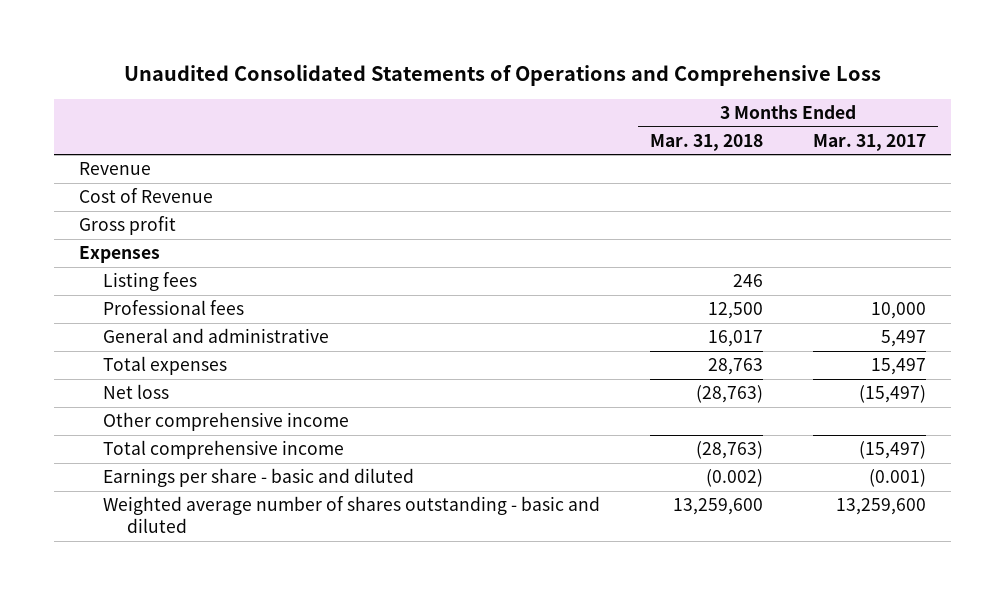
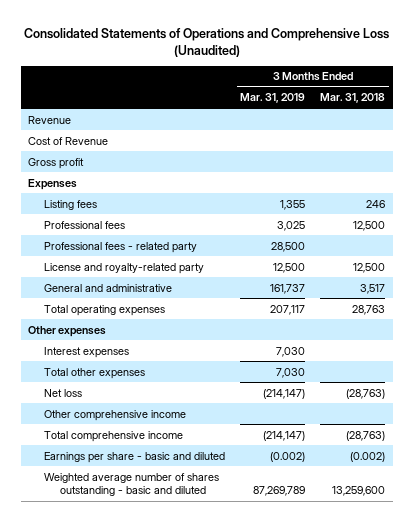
- Unaudited Consolidated Statements of Operations and Comprehensive Loss
+ Consolidated Statements of Operations and Comprehensive Loss (Unaudited)
- | 3 Months Ended Mar. 31, 2018 | 3 Months Ended Mar. 31, 2017
+ | 3 Months Ended Mar. 31, 2019 | 3 Months Ended Mar. 31, 2018
- General and administrative | 16,017 | 5,497
- Total expenses | 28,763 | 15,497
+ Professional fees - related party | 28,500 |
+ License and royalty-related party | 12,500 | 12,500
+ General and administrative | 161,737 | 3,517
+ Total operating expenses | 207,117 | 28,763
+ Other expenses
+ Interest expenses | 7,030 |
+ Total other expenses | 7,030 |

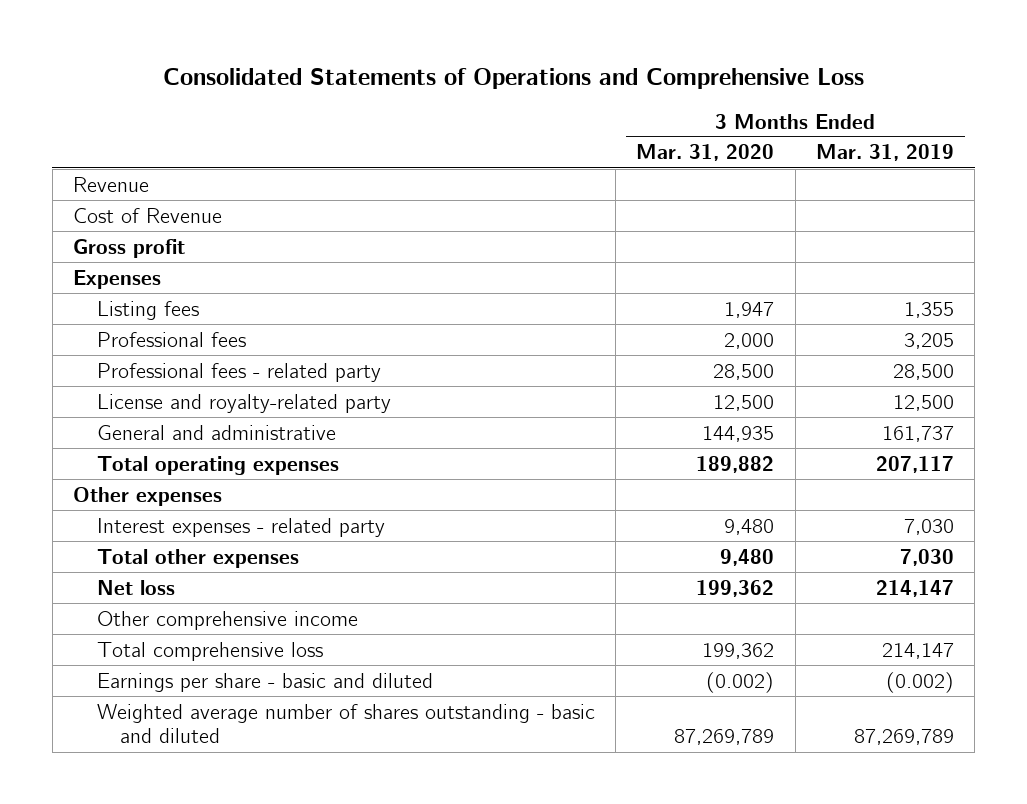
- Consolidated Statements of Operations and Comprehensive Loss (Unaudited)
+ Consolidated Statements of Operations and Comprehensive Loss
- | 3 Months Ended Mar. 31, 2019 | 3 Months Ended Mar. 31, 2018
+ | 3 Months Ended Mar. 31, 2020 | 3 Months Ended Mar. 31, 2019
- Professional fees | 3,025 | 12,500
+ Professional fees | 2,000 | 3,205
- Interest expenses | 7,030 |
+ Interest expenses - related party | 9,480 | 7,030
- Net loss | (214,147) | (28,763)
+ Net loss | 199,362 | 214,147
- Total comprehensive income | (214,147) | (28,763)
+ Total comprehensive loss | 199,362 | 214,147

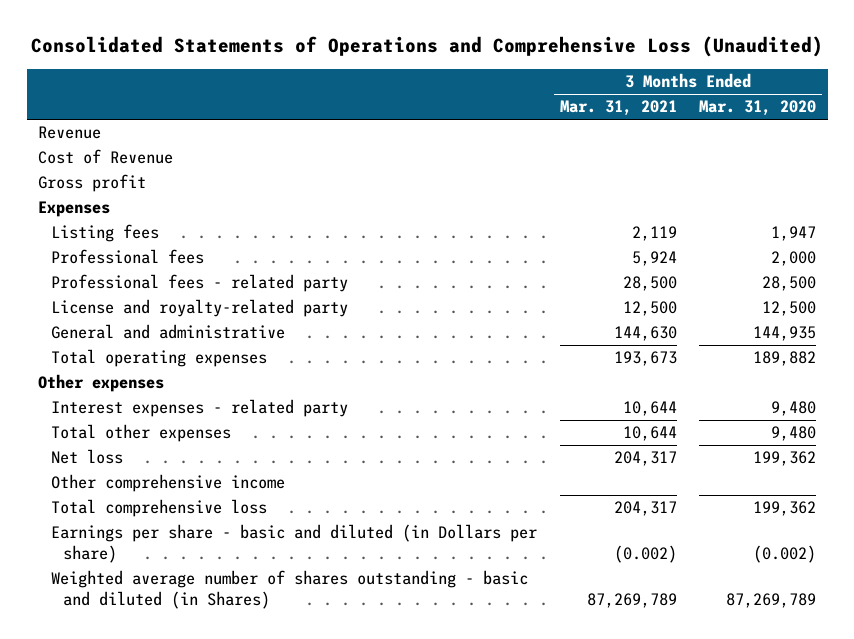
- Consolidated Statements of Operations and Comprehensive Loss
+ Consolidated Statements of Operations and Comprehensive Loss (Unaudited)
- | 3 Months Ended Mar. 31, 2020 | 3 Months Ended Mar. 31, 2019
+ | 3 Months Ended Mar. 31, 2021 | 3 Months Ended Mar. 31, 2020
- Earnings per share - basic and diluted | (0.002) | (0.002)
- Weighted average number of shares outstanding - basic and diluted | 87,269,789 | 87,269,789
+ Earnings per share - basic and diluted (in Dollars per share) | (0.002) | (0.002)
+ Weighted average number of shares outstanding - basic and diluted (in Shares) | 87,269,789 | 87,269,789

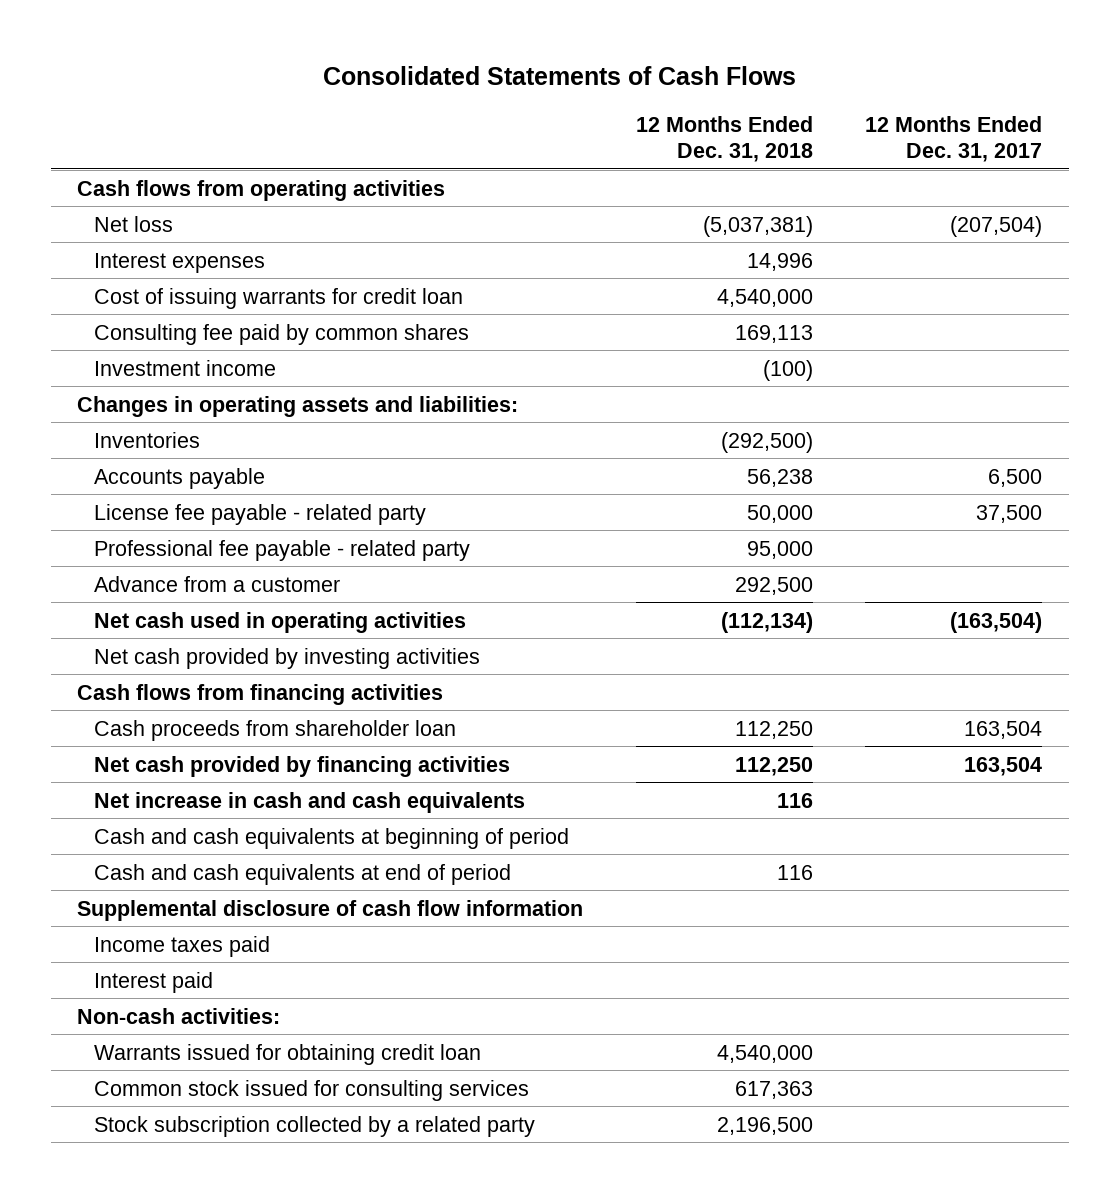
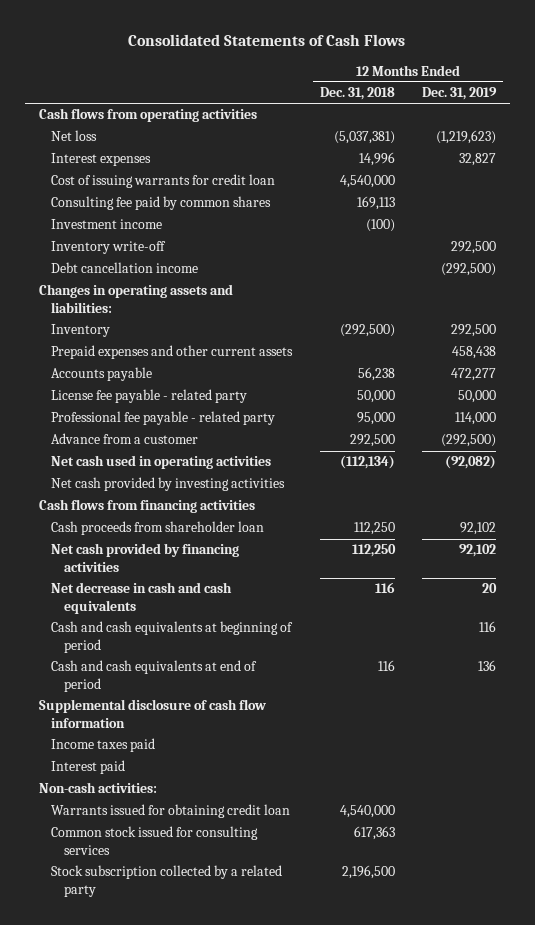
- | 12 Months Ended Dec. 31, 2018 | 12 Months Ended Dec. 31, 2017
+ | 12 Months Ended Dec. 31, 2018 | 12 Months Ended Dec. 31, 2019
+ Inventory write-off | | 292,500
+ Debt cancellation income | | (292,500)
- Inventories | (292,500) |
+ Inventory | (292,500) | 292,500
+ Prepaid expenses and other current assets | | 458,438
- Net increase in cash and cash equivalents | 116 |
+ Net decrease in cash and cash equivalents | 116 | 20

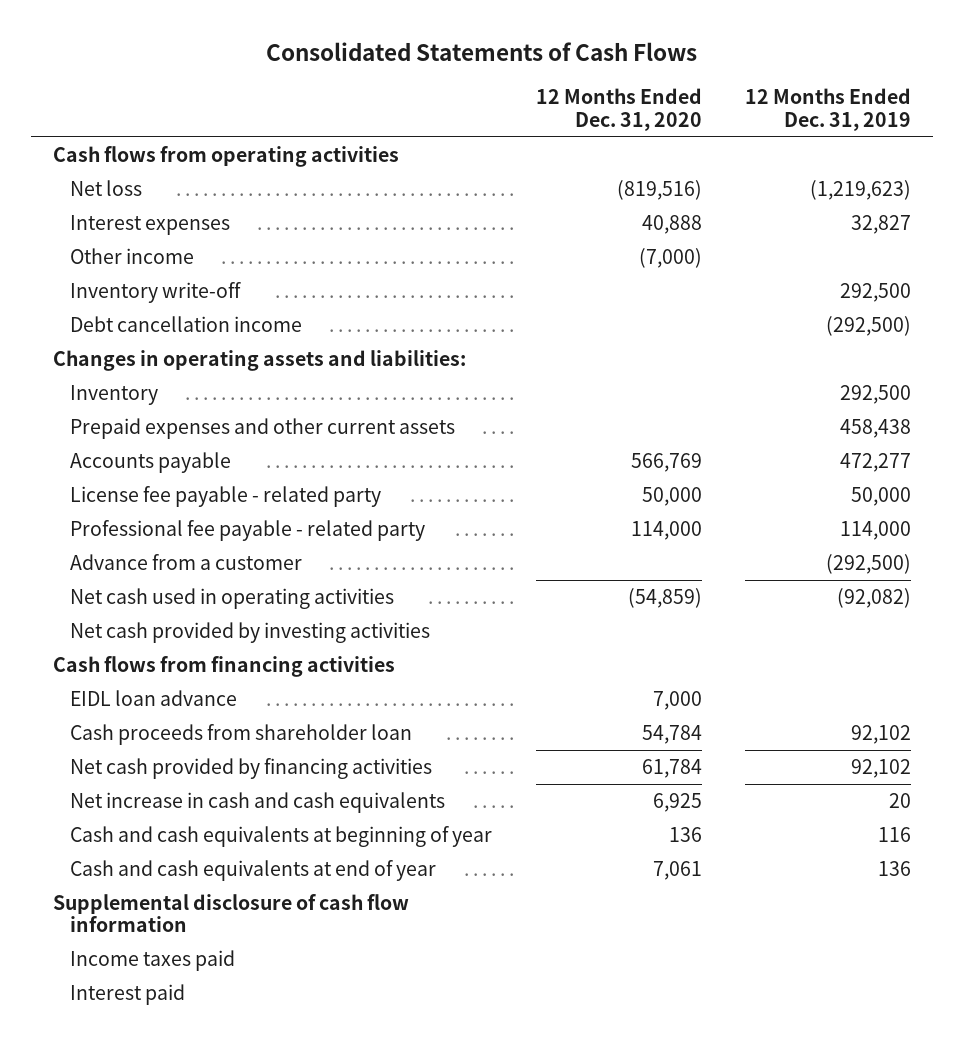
- | 12 Months Ended Dec. 31, 2018 | 12 Months Ended Dec. 31, 2019
+ | 12 Months Ended Dec. 31, 2020 | 12 Months Ended Dec. 31, 2019
- Cost of issuing warrants for credit loan | 4,540,000 |
- Consulting fee paid by common shares | 169,113 |
- Investment income | (100) |
+ Other income | (7,000) |
+ EIDL loan advance | 7,000 |
- Net decrease in cash and cash equivalents | 116 | 20
- Cash and cash equivalents at beginning of period | | 116
- Cash and cash equivalents at end of period | 116 | 136
+ Net increase in cash and cash equivalents | 6,925 | 20
+ Cash and cash equivalents at beginning of year | 136 | 116
+ Cash and cash equivalents at end of year | 7,061 | 136
- Non-cash activities:
- Warrants issued for obtaining credit loan | 4,540,000 |
- Common stock issued for consulting services | 617,363 |
- Stock subscription collected by a related party | 2,196,500 |

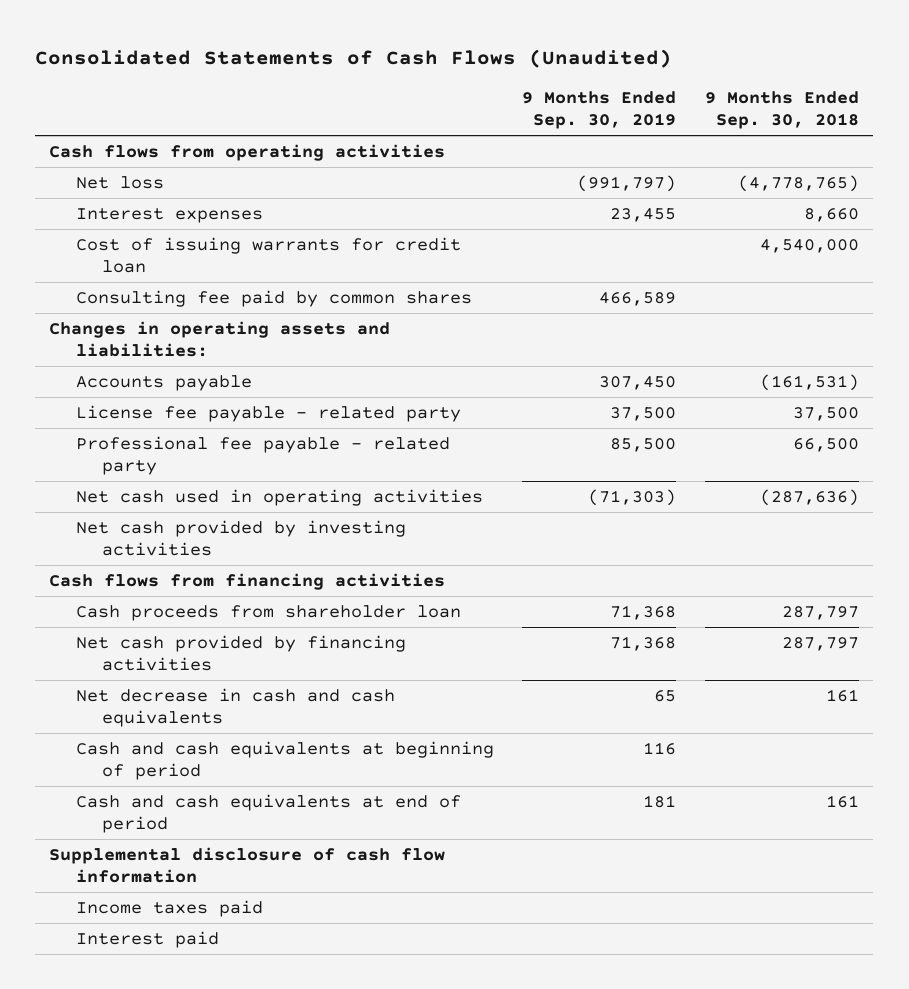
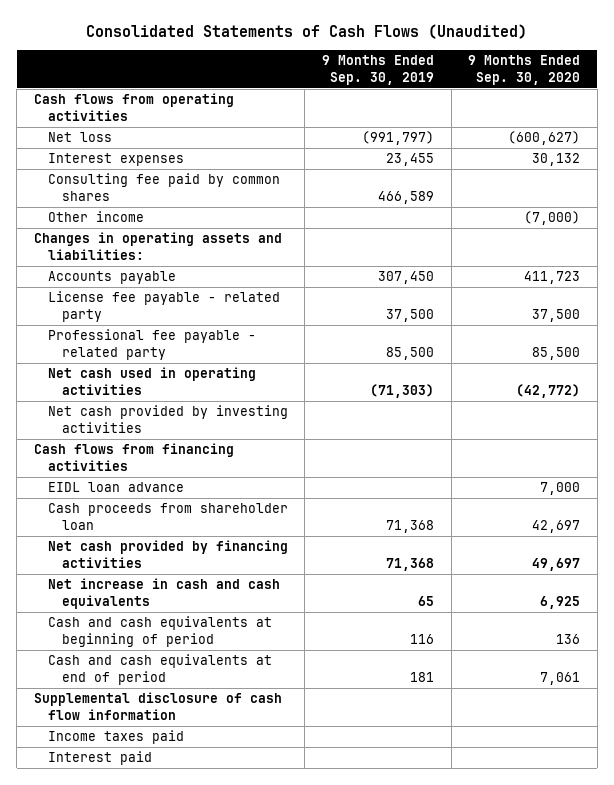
- | 9 Months Ended Sep. 30, 2019 | 9 Months Ended Sep. 30, 2018
+ | 9 Months Ended Sep. 30, 2019 | 9 Months Ended Sep. 30, 2020
- Cost of issuing warrants for credit loan | | 4,540,000
+ Other income | | (7,000)
+ EIDL loan advance | | 7,000
- Net decrease in cash and cash equivalents | 65 | 161
+ Net increase in cash and cash equivalents | 65 | 6,925

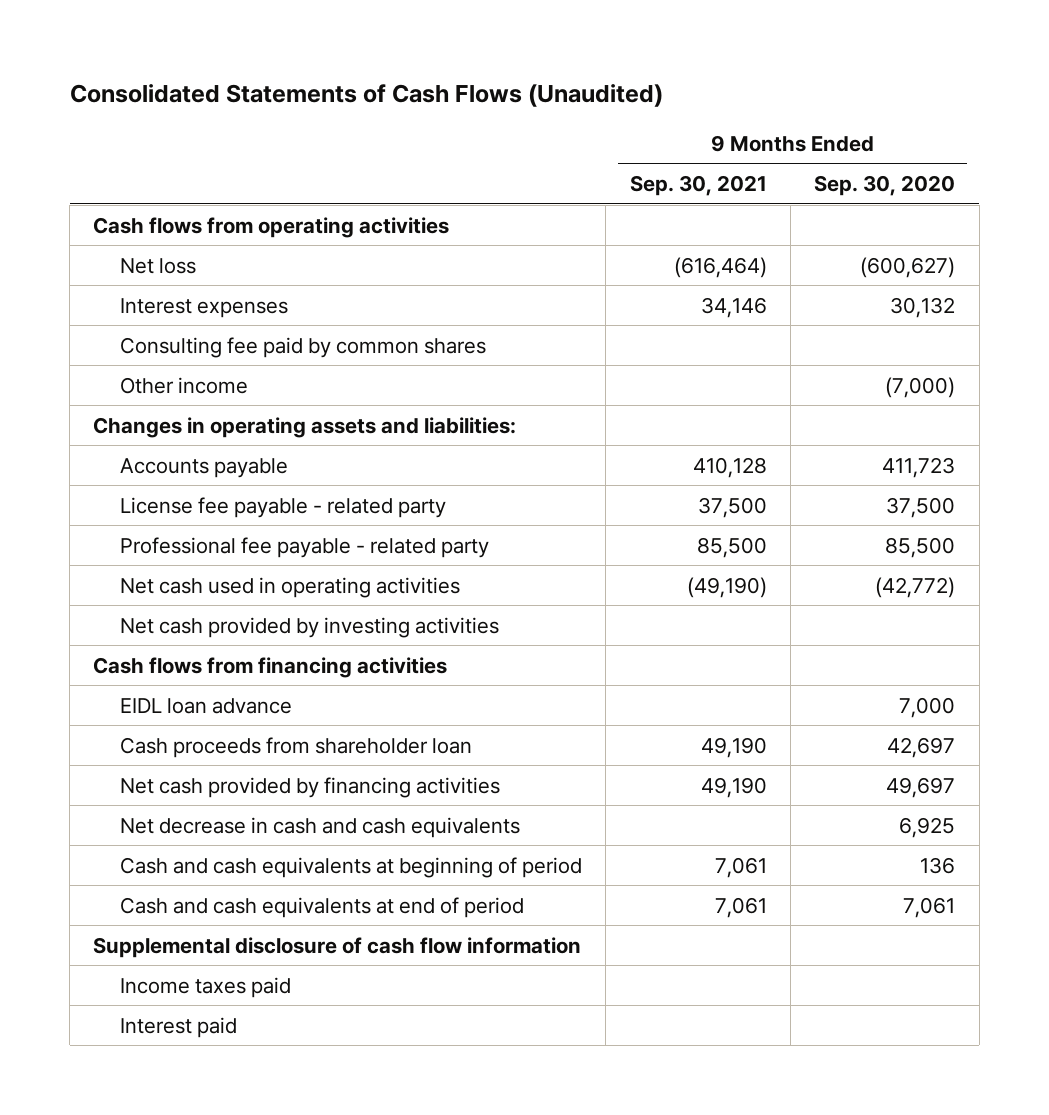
- | 9 Months Ended Sep. 30, 2019 | 9 Months Ended Sep. 30, 2020
+ | 9 Months Ended Sep. 30, 2021 | 9 Months Ended Sep. 30, 2020
- Net increase in cash and cash equivalents | 65 | 6,925
+ Net decrease in cash and cash equivalents | | 6,925

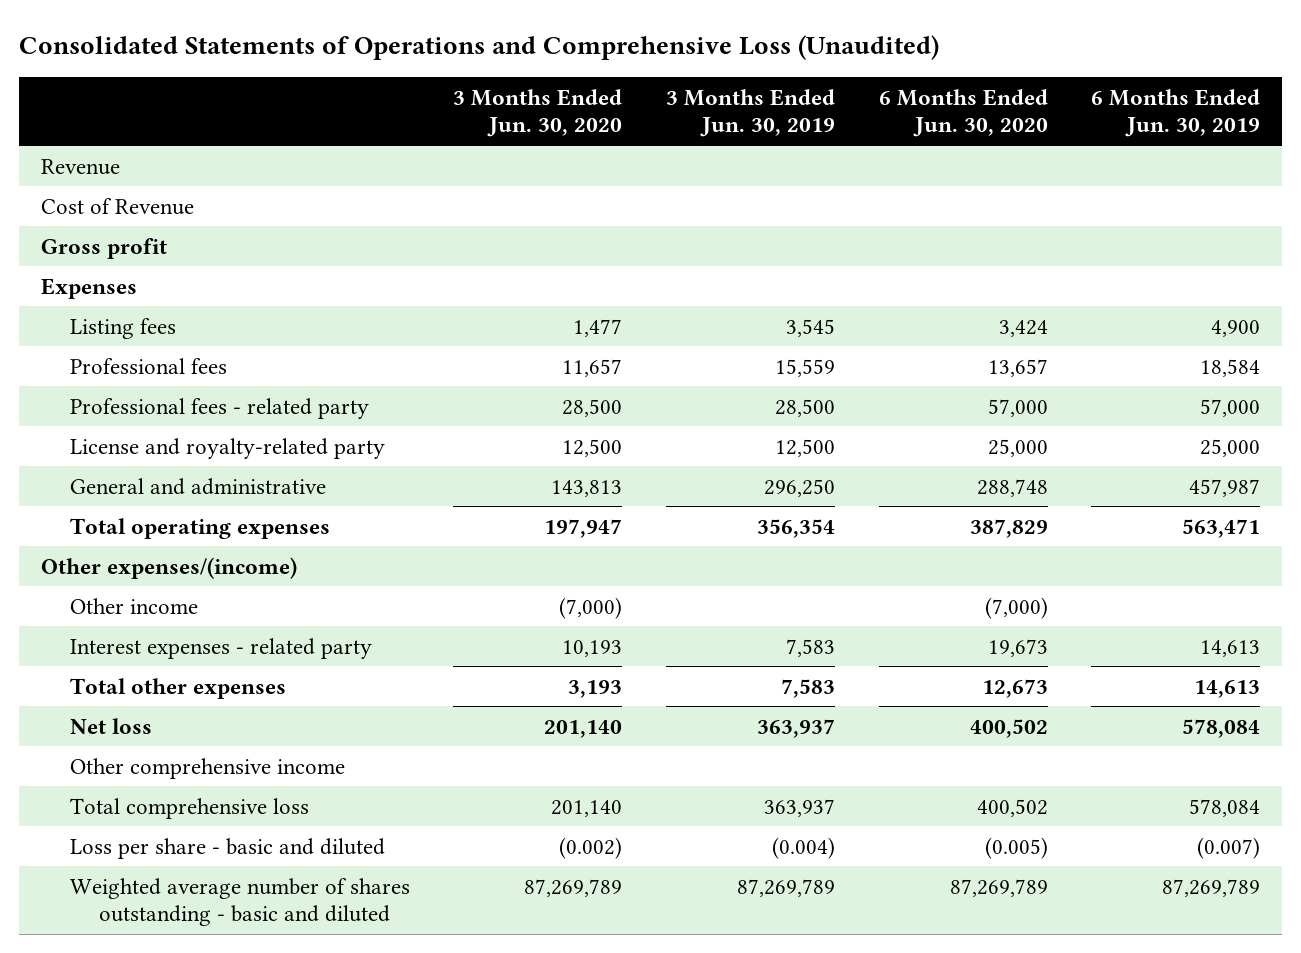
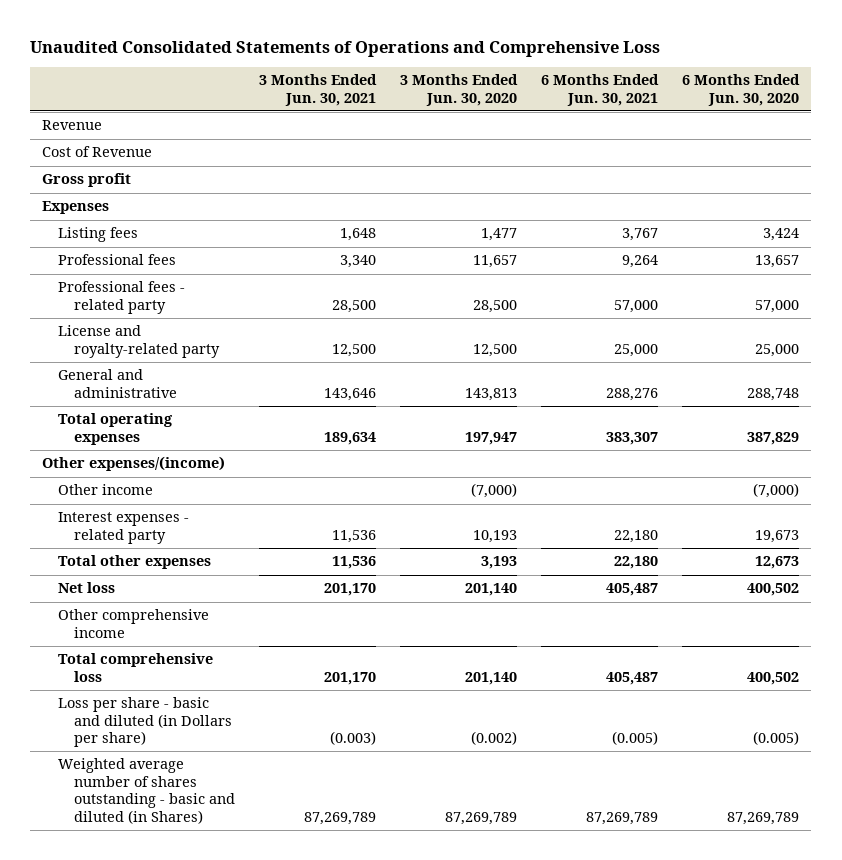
- Consolidated Statements of Operations and Comprehensive Loss (Unaudited)
+ Unaudited Consolidated Statements of Operations and Comprehensive Loss
- | 3 Months Ended Jun. 30, 2020 | 3 Months Ended Jun. 30, 2019 | 6 Months Ended Jun. 30, 2020 | 6 Months Ended Jun. 30, 2019
+ | 3 Months Ended Jun. 30, 2021 | 3 Months Ended Jun. 30, 2020 | 6 Months Ended Jun. 30, 2021 | 6 Months Ended Jun. 30, 2020
- Loss per share - basic and diluted | (0.002) | (0.004) | (0.005) | (0.007)
- Weighted average number of shares outstanding - basic and diluted | 87,269,789 | 87,269,789 | 87,269,789 | 87,269,789
+ Loss per share - basic and diluted (in Dollars per share) | (0.003) | (0.002) | (0.005) | (0.005)
+ Weighted average number of shares outstanding - basic and diluted (in Shares) | 87,269,789 | 87,269,789 | 87,269,789 | 87,269,789

